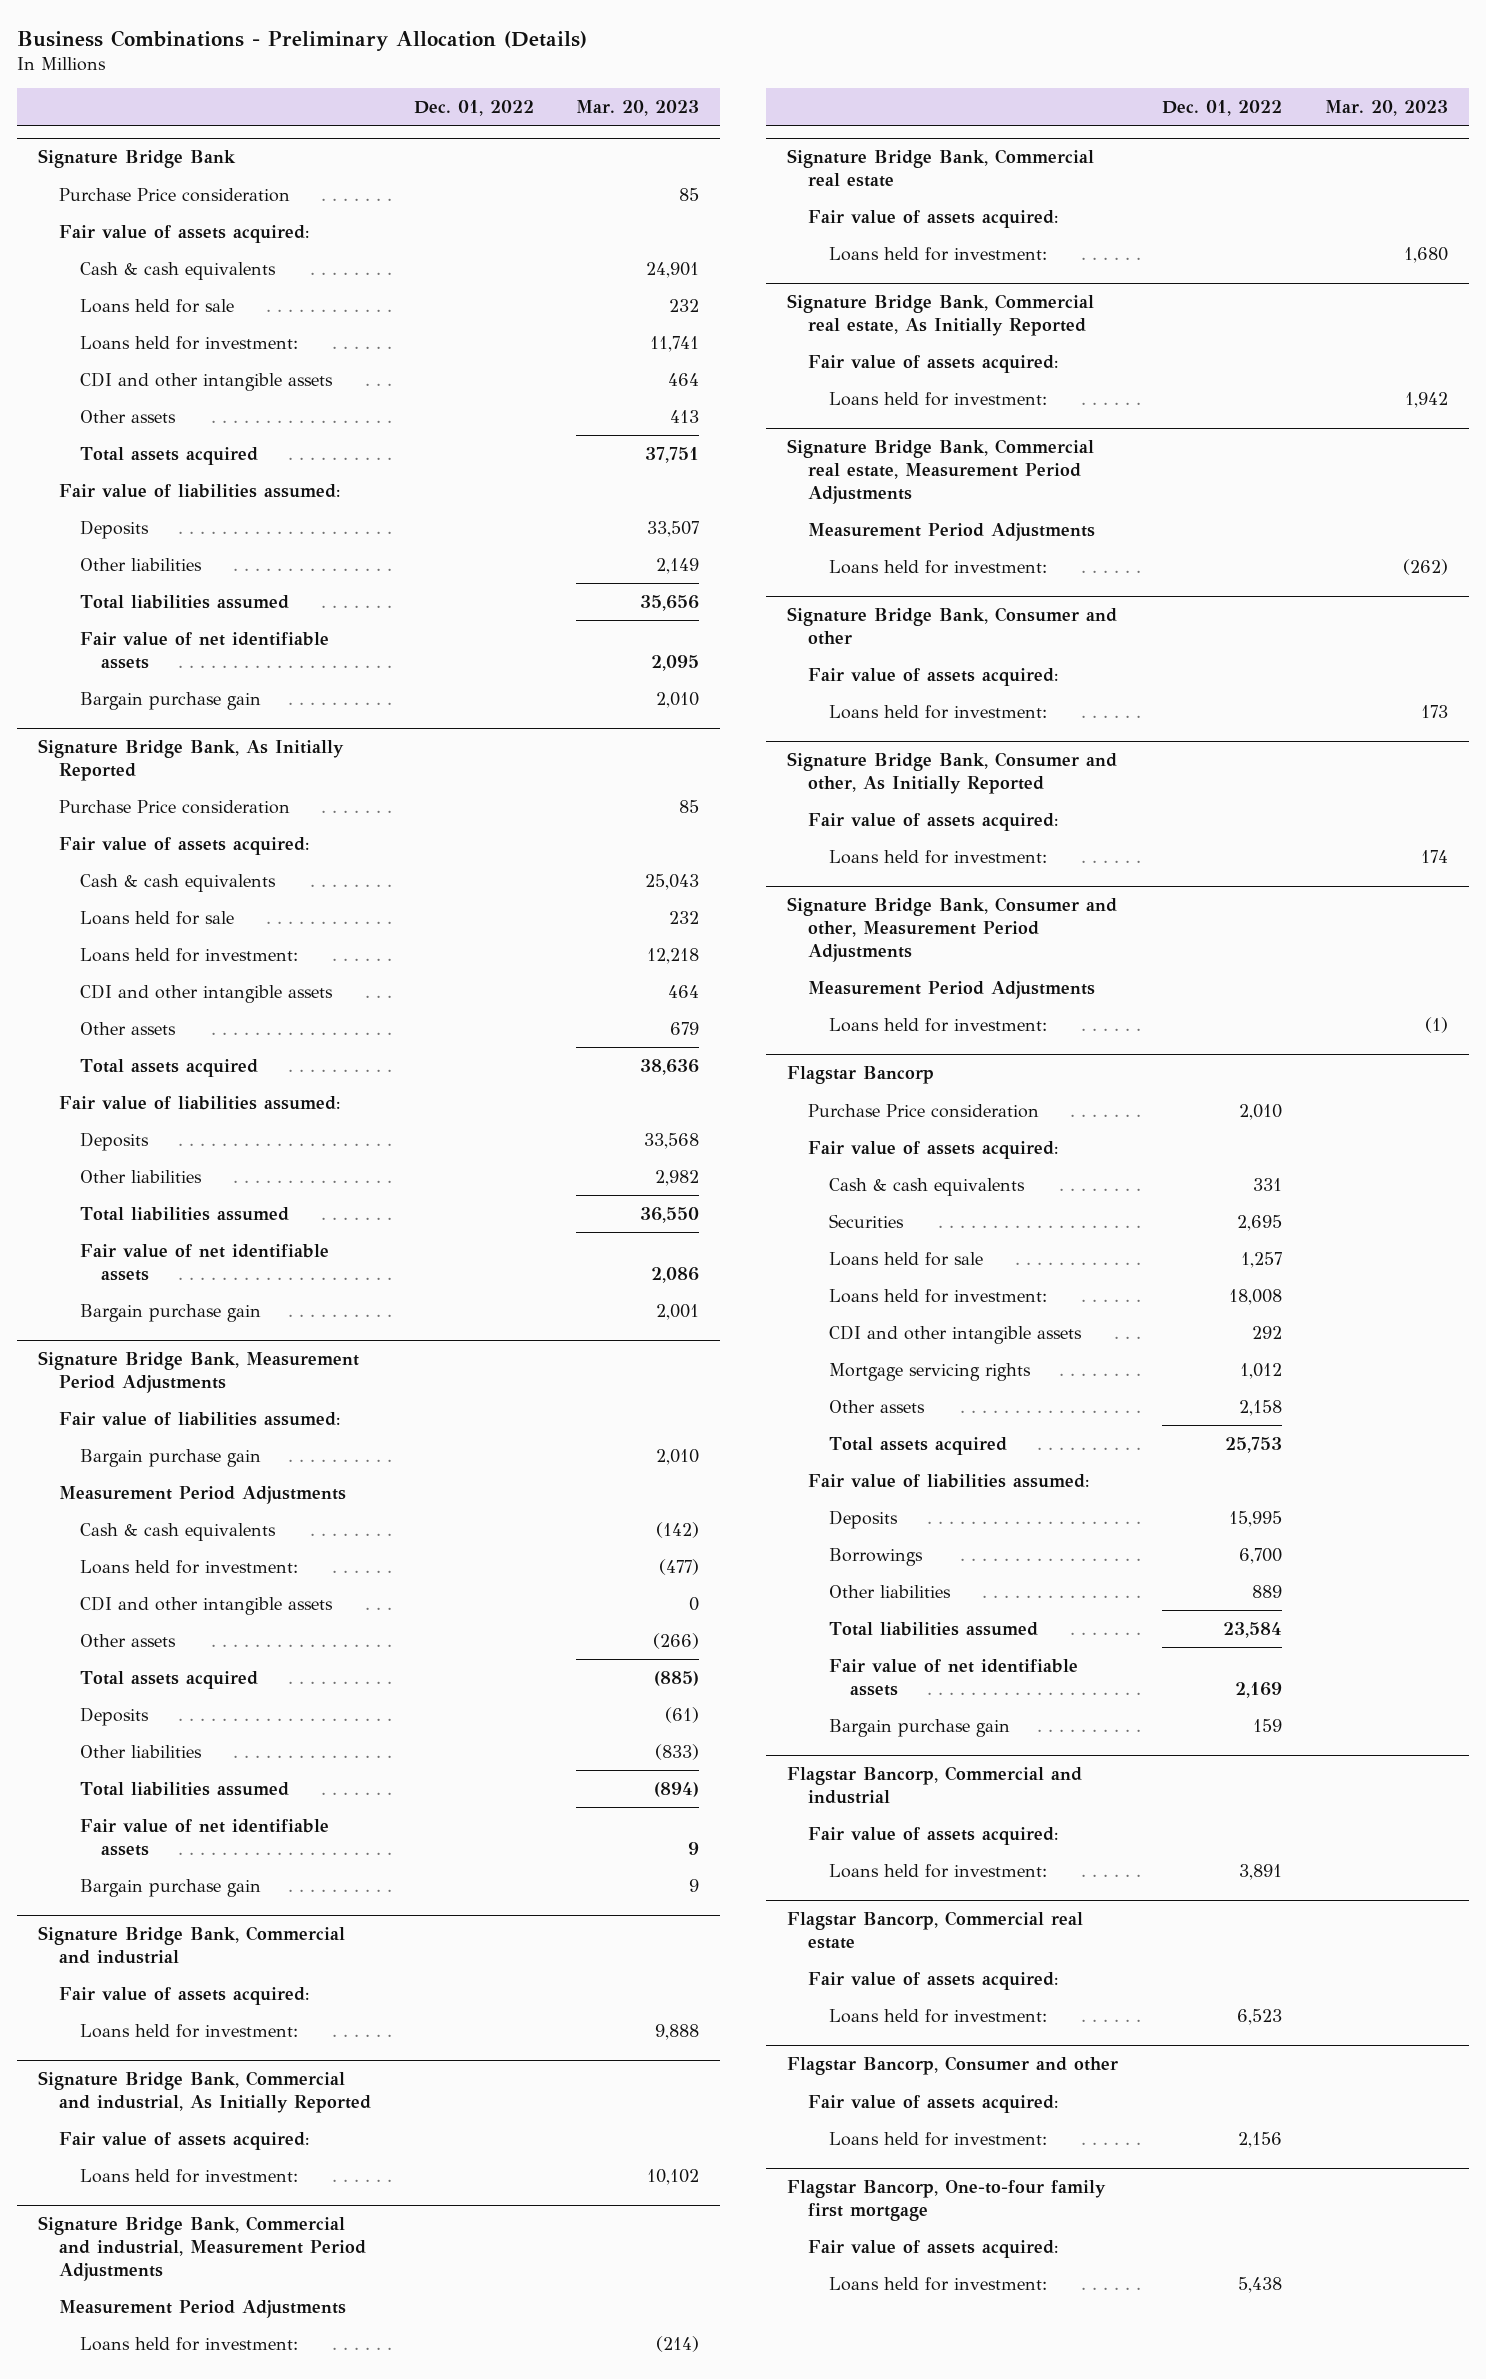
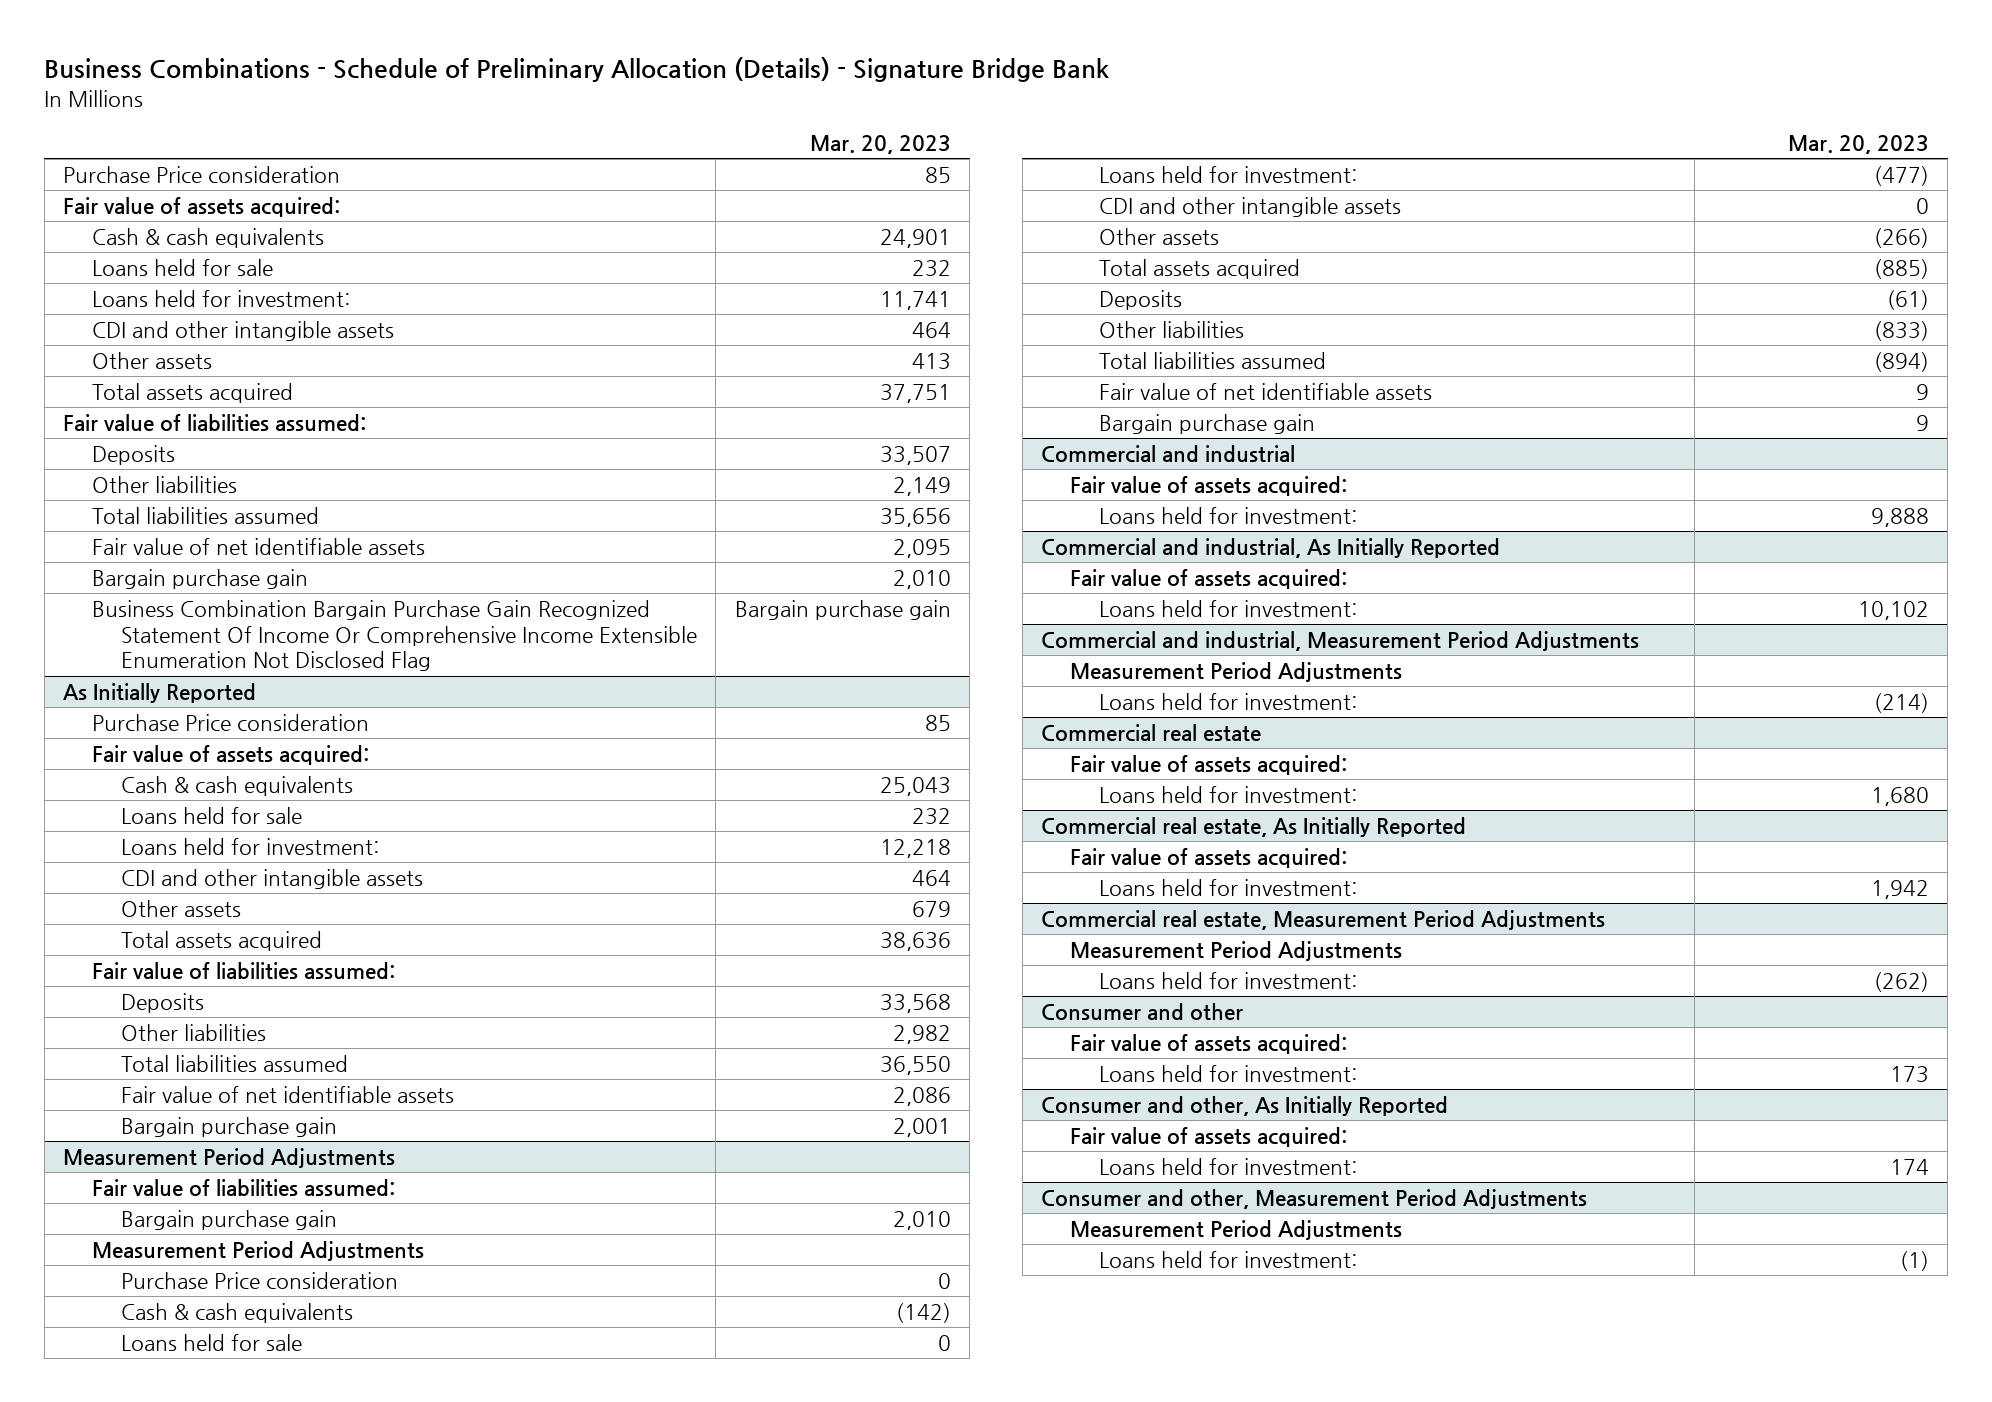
- Business Combinations - Preliminary Allocation (Details)
+ Business Combinations - Schedule of Preliminary Allocation (Details) - Signature Bridge Bank
- | Dec. 01, 2022 | Mar. 20, 2023
+ | Mar. 20, 2023
- Signature Bridge Bank
- Signature Bridge Bank, As Initially Reported
+ Business Combination Bargain Purchase Gain Recognized Statement Of Income Or Comprehensive Income Extensible Enumeration Not Disclosed Flag | Bargain purchase gain
+ As Initially Reported
- Signature Bridge Bank, Measurement Period Adjustments
+ Measurement Period Adjustments
+ Purchase Price consideration | 0
+ Loans held for sale | 0
- Signature Bridge Bank, Commercial and industrial
+ Commercial and industrial
- Signature Bridge Bank, Commercial and industrial, As Initially Reported
+ Commercial and industrial, As Initially Reported
- Signature Bridge Bank, Commercial and industrial, Measurement Period Adjustments
+ Commercial and industrial, Measurement Period Adjustments
- Signature Bridge Bank, Commercial real estate
+ Commercial real estate
- Signature Bridge Bank, Commercial real estate, As Initially Reported
+ Commercial real estate, As Initially Reported
- Signature Bridge Bank, Commercial real estate, Measurement Period Adjustments
+ Commercial real estate, Measurement Period Adjustments
- Signature Bridge Bank, Consumer and other
+ Consumer and other
- Signature Bridge Bank, Consumer and other, As Initially Reported
+ Consumer and other, As Initially Reported
- Signature Bridge Bank, Consumer and other, Measurement Period Adjustments
+ Consumer and other, Measurement Period Adjustments
- Flagstar Bancorp
- Purchase Price consideration | 2,010 |
- Fair value of assets acquired:
- Cash & cash equivalents | 331 |
- Securities | 2,695 |
- Loans held for sale | 1,257 |
- Loans held for investment: | 18,008 |
- CDI and other intangible assets | 292 |
- Mortgage servicing rights | 1,012 |
- Other assets | 2,158 |
- Total assets acquired | 25,753 |
- Fair value of liabilities assumed:
- Deposits | 15,995 |
- Borrowings | 6,700 |
- Other liabilities | 889 |
- Total liabilities assumed | 23,584 |
- Fair value of net identifiable assets | 2,169 |
- Bargain purchase gain | 159 |
- Flagstar Bancorp, Commercial and industrial
- Fair value of assets acquired:
- Loans held for investment: | 3,891 |
- Flagstar Bancorp, Commercial real estate
- Fair value of assets acquired:
- Loans held for investment: | 6,523 |
- Flagstar Bancorp, Consumer and other
- Fair value of assets acquired:
- Loans held for investment: | 2,156 |
- Flagstar Bancorp, One-to-four family first mortgage
- Fair value of assets acquired:
- Loans held for investment: | 5,438 |

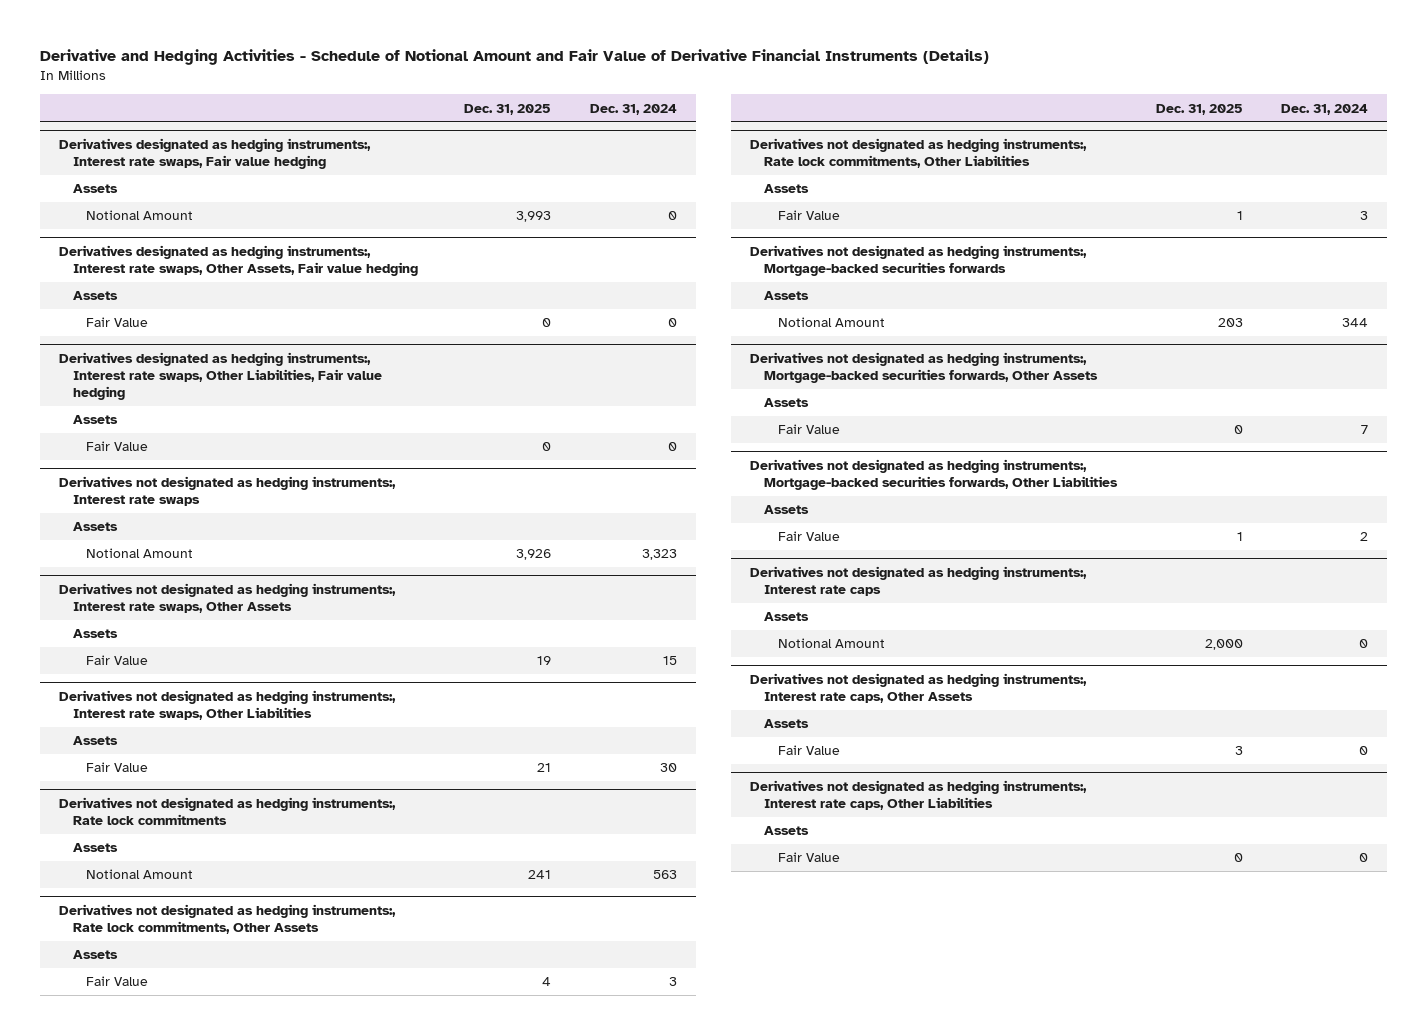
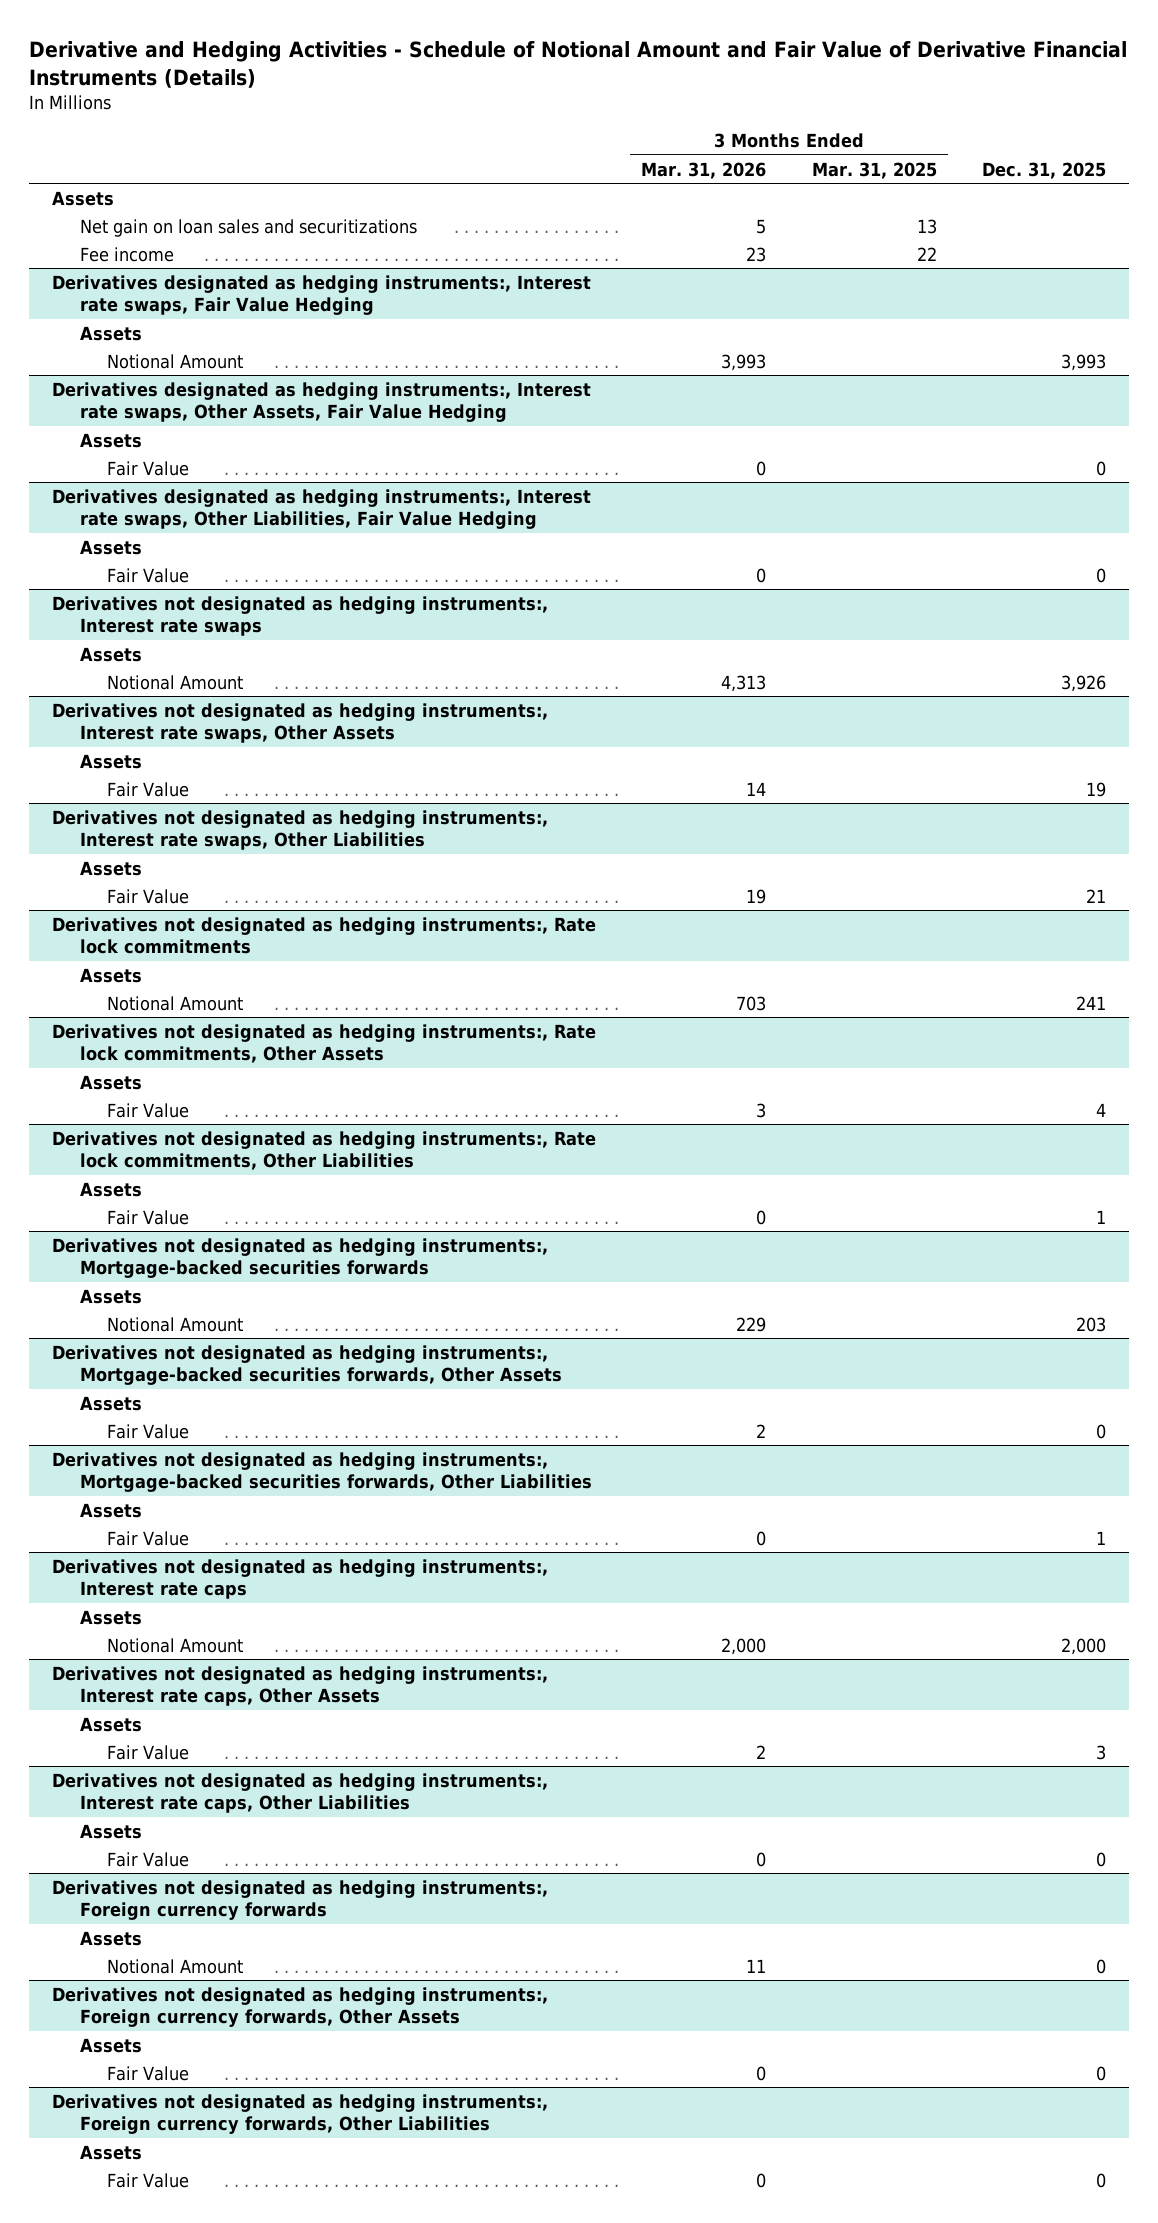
- | Dec. 31, 2025 | Dec. 31, 2024
+ | 3 Months Ended Mar. 31, 2026 | 3 Months Ended Mar. 31, 2025 | Dec. 31, 2025
- Derivatives designated as hedging instruments:, Interest rate swaps, Fair value hedging
+ Net gain on loan sales and securitizations | 5 | 13 |
+ Fee income | 23 | 22 |
+ Derivatives designated as hedging instruments:, Interest rate swaps, Fair Value Hedging
+ Assets
- Derivatives designated as hedging instruments:, Interest rate swaps, Other Assets, Fair value hedging
+ Derivatives designated as hedging instruments:, Interest rate swaps, Other Assets, Fair Value Hedging
- Derivatives designated as hedging instruments:, Interest rate swaps, Other Liabilities, Fair value hedging
+ Derivatives designated as hedging instruments:, Interest rate swaps, Other Liabilities, Fair Value Hedging
+ Derivatives not designated as hedging instruments:, Foreign currency forwards
+ Assets
+ Notional Amount | 11 | | 0
+ Derivatives not designated as hedging instruments:, Foreign currency forwards, Other Assets
+ Assets
+ Fair Value | 0 | | 0
+ Derivatives not designated as hedging instruments:, Foreign currency forwards, Other Liabilities
+ Assets
+ Fair Value | 0 | | 0

